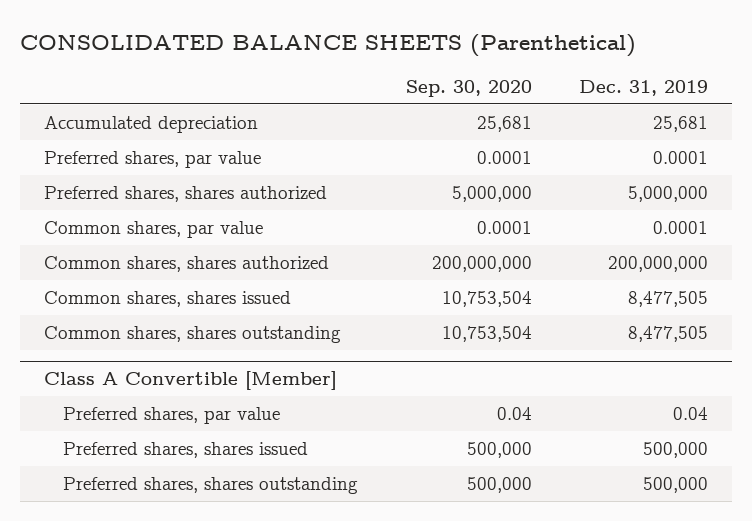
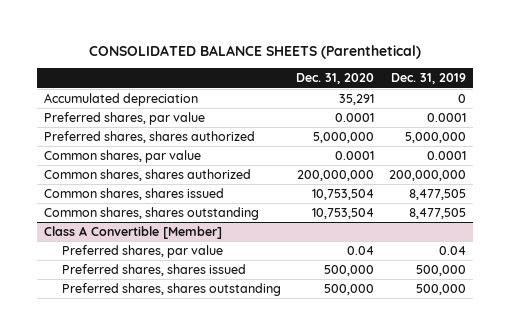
- | Sep. 30, 2020 | Dec. 31, 2019
+ | Dec. 31, 2020 | Dec. 31, 2019
- Accumulated depreciation | 25,681 | 25,681
+ Accumulated depreciation | 35,291 | 0

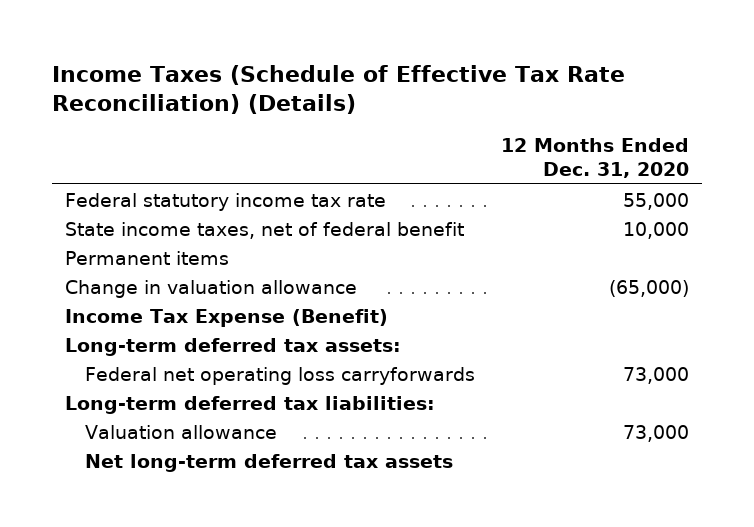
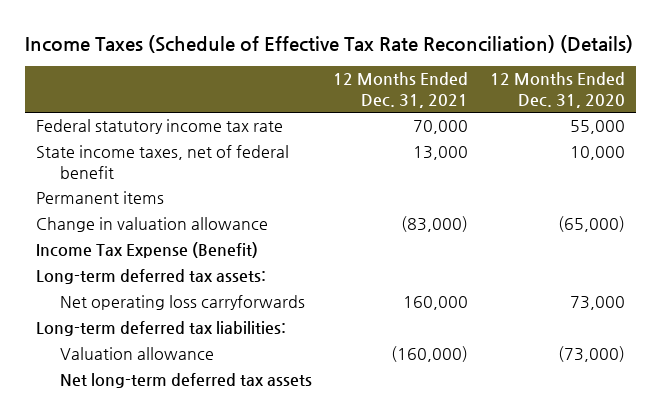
- | 12 Months Ended Dec. 31, 2020
+ | 12 Months Ended Dec. 31, 2021 | 12 Months Ended Dec. 31, 2020
- Federal net operating loss carryforwards | 73,000
+ Net operating loss carryforwards | 160,000 | 73,000
- Valuation allowance | 73,000
+ Valuation allowance | (160,000) | (73,000)

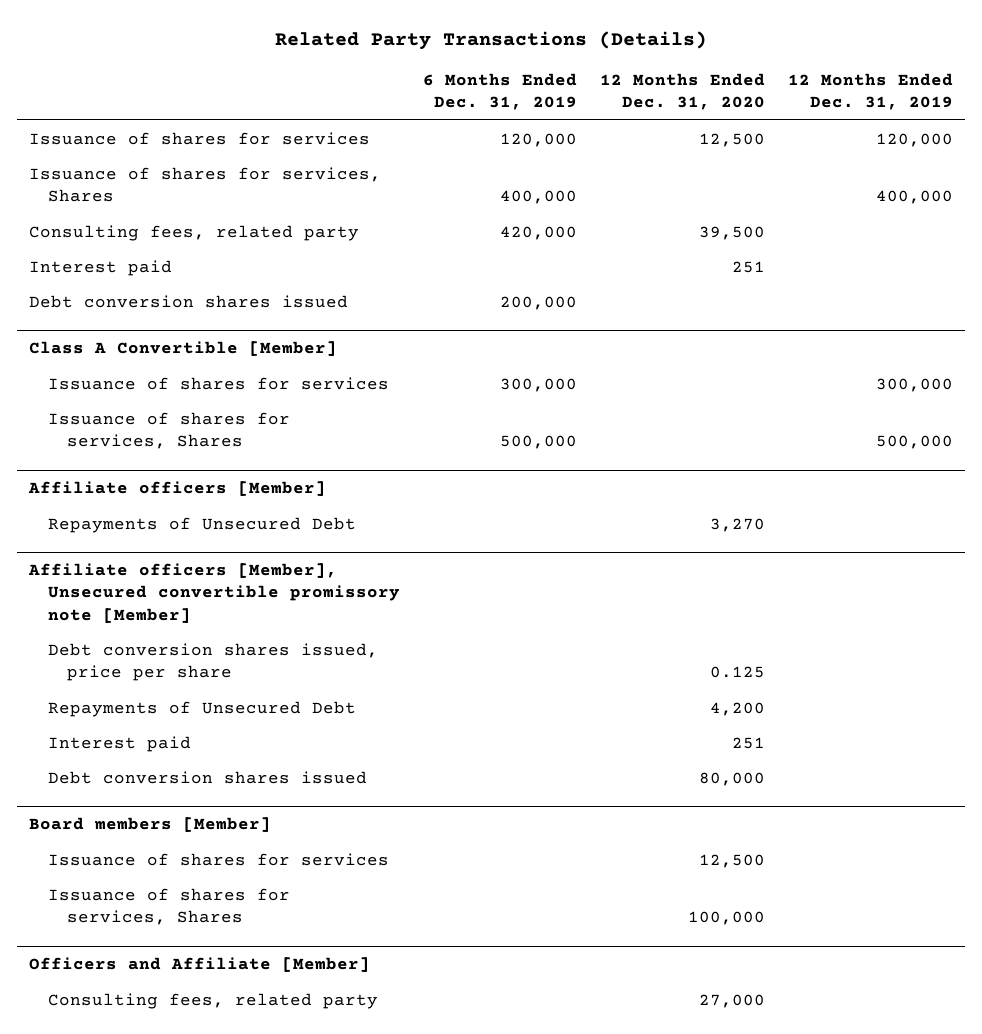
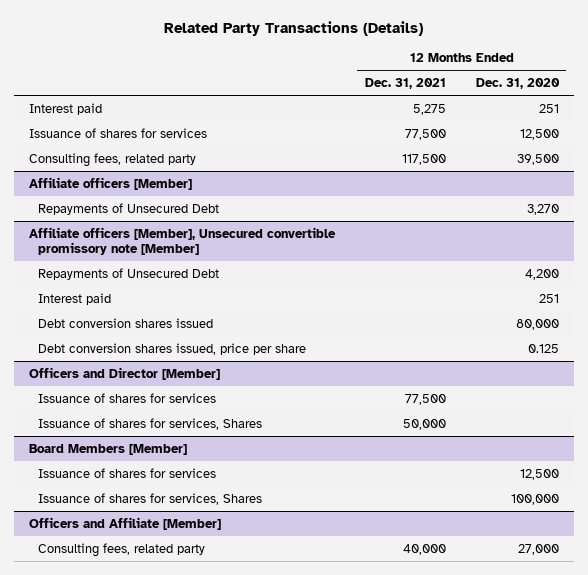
- | 6 Months Ended Dec. 31, 2019 | 12 Months Ended Dec. 31, 2020 | 12 Months Ended Dec. 31, 2019
+ | 12 Months Ended Dec. 31, 2021 | 12 Months Ended Dec. 31, 2020
moved up: Interest paid | 5,275 | 251
- Issuance of shares for services, Shares | 400,000 | | 400,000
- Debt conversion shares issued | 200,000 | |
- Class A Convertible [Member]
- Issuance of shares for services | 300,000 | | 300,000
- Issuance of shares for services, Shares | 500,000 | | 500,000
- Board members [Member]
@ Affiliate officers [Member], Unsecured convertible promissory note [Member]
moved down: Debt conversion shares issued, price per share | | 0.125
+ Officers and Director [Member]
+ Issuance of shares for services | 77,500 |
+ Issuance of shares for services, Shares | 50,000 |
+ Board Members [Member]

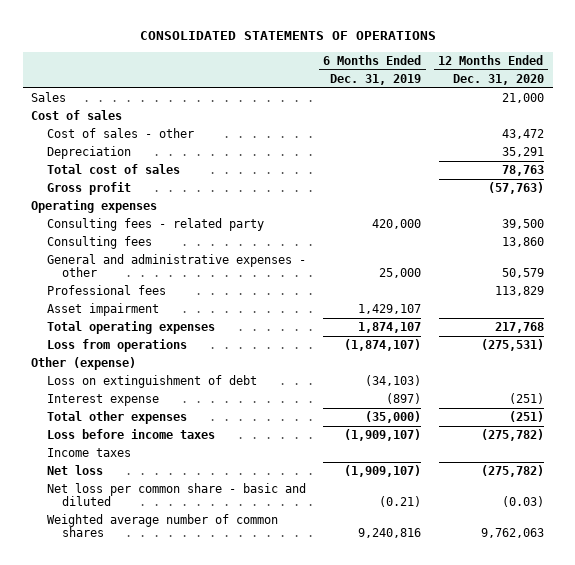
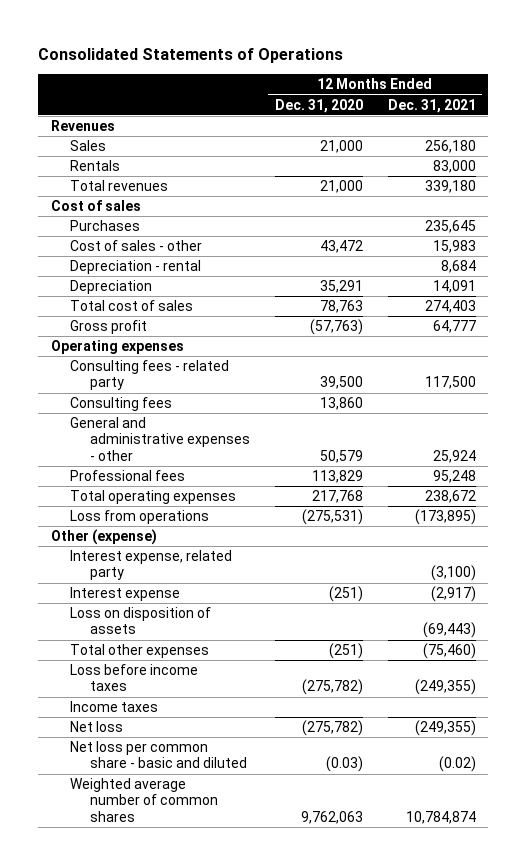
- CONSOLIDATED STATEMENTS OF OPERATIONS
+ Consolidated Statements of Operations
- | 6 Months Ended Dec. 31, 2019 | 12 Months Ended Dec. 31, 2020
+ | 12 Months Ended Dec. 31, 2020 | 12 Months Ended Dec. 31, 2021
+ Revenues
+ Rentals | | 83,000
+ Total revenues | 21,000 | 339,180
+ Purchases | | 235,645
+ Depreciation - rental | | 8,684
- Asset impairment | 1,429,107 |
- Loss on extinguishment of debt | (34,103) |
+ Interest expense, related party | | (3,100)
+ Loss on disposition of assets | | (69,443)

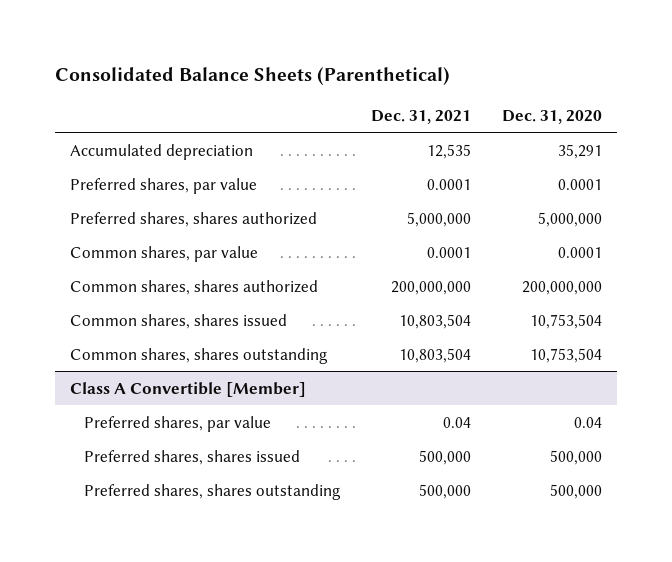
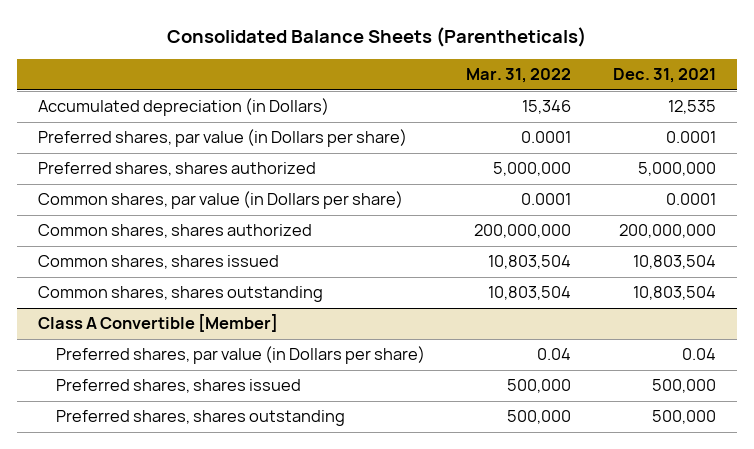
- Consolidated Balance Sheets (Parenthetical)
+ Consolidated Balance Sheets (Parentheticals)
- | Dec. 31, 2021 | Dec. 31, 2020
+ | Mar. 31, 2022 | Dec. 31, 2021
- Accumulated depreciation | 12,535 | 35,291
- Preferred shares, par value | 0.0001 | 0.0001
+ Accumulated depreciation (in Dollars) | 15,346 | 12,535
+ Preferred shares, par value (in Dollars per share) | 0.0001 | 0.0001
- Common shares, par value | 0.0001 | 0.0001
+ Common shares, par value (in Dollars per share) | 0.0001 | 0.0001
@ Class A Convertible [Member]
- Preferred shares, par value | 0.04 | 0.04
+ Preferred shares, par value (in Dollars per share) | 0.04 | 0.04

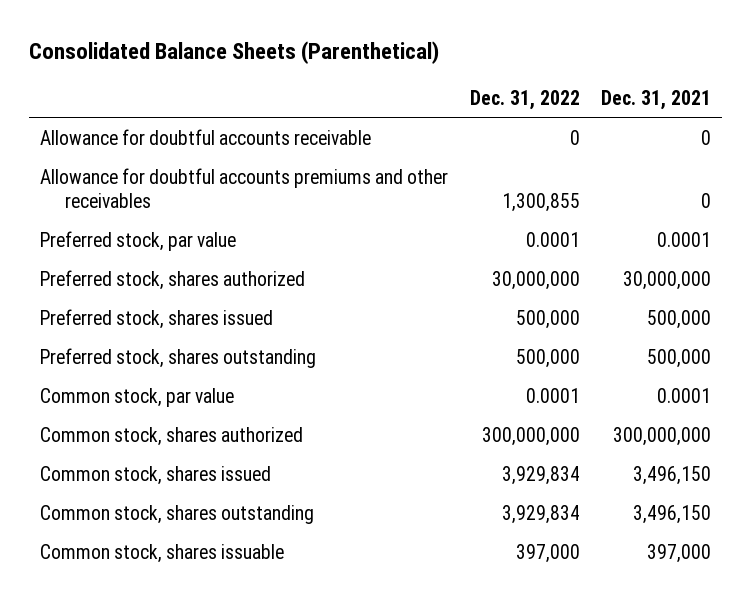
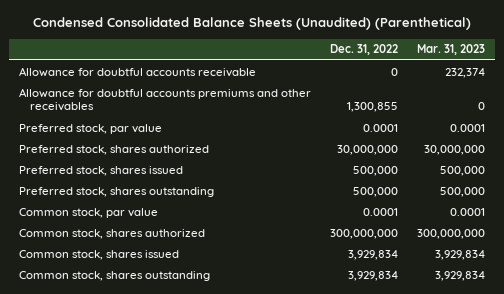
- Consolidated Balance Sheets (Parenthetical)
+ Condensed Consolidated Balance Sheets (Unaudited) (Parenthetical)
- | Dec. 31, 2022 | Dec. 31, 2021
+ | Dec. 31, 2022 | Mar. 31, 2023
- Common stock, shares issuable | 397,000 | 397,000

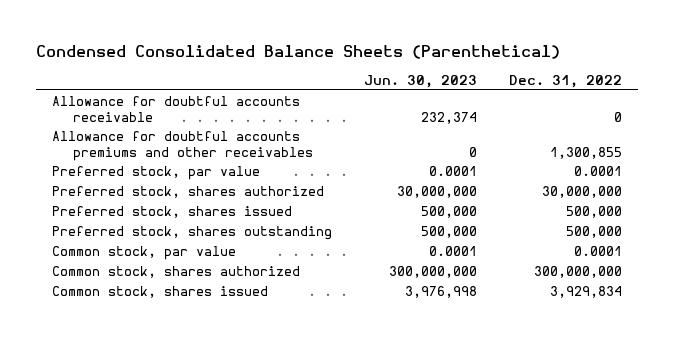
- Condensed Consolidated Balance Sheets (Unaudited) (Parenthetical)
+ Condensed Consolidated Balance Sheets (Parenthetical)
- | Dec. 31, 2022 | Mar. 31, 2023
+ | Jun. 30, 2023 | Dec. 31, 2022
- Common stock, shares outstanding | 3,929,834 | 3,929,834

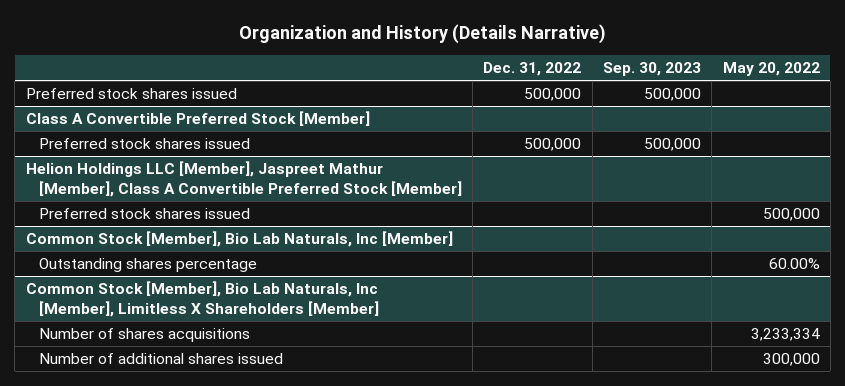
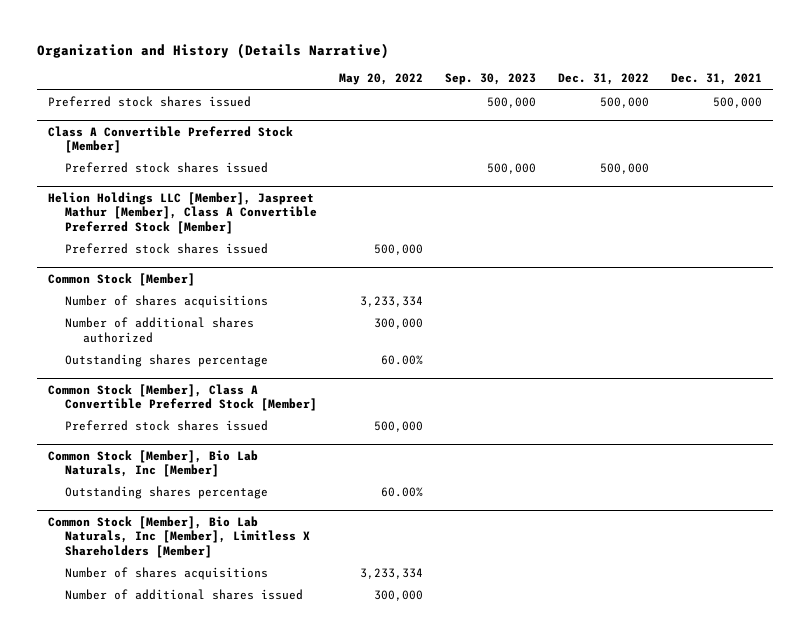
- | Dec. 31, 2022 | Sep. 30, 2023 | May 20, 2022
+ | May 20, 2022 | Sep. 30, 2023 | Dec. 31, 2022 | Dec. 31, 2021
+ Common Stock [Member]
+ Number of shares acquisitions | 3,233,334 | | |
+ Number of additional shares authorized | 300,000 | | |
+ Outstanding shares percentage | 60.00% | | |
+ Common Stock [Member], Class A Convertible Preferred Stock [Member]
+ Preferred stock shares issued | 500,000 | | |

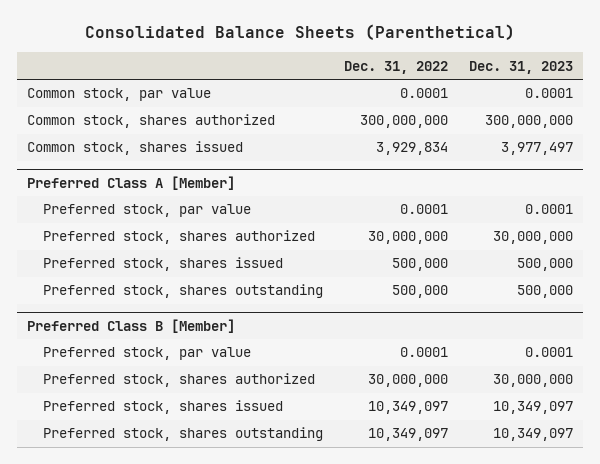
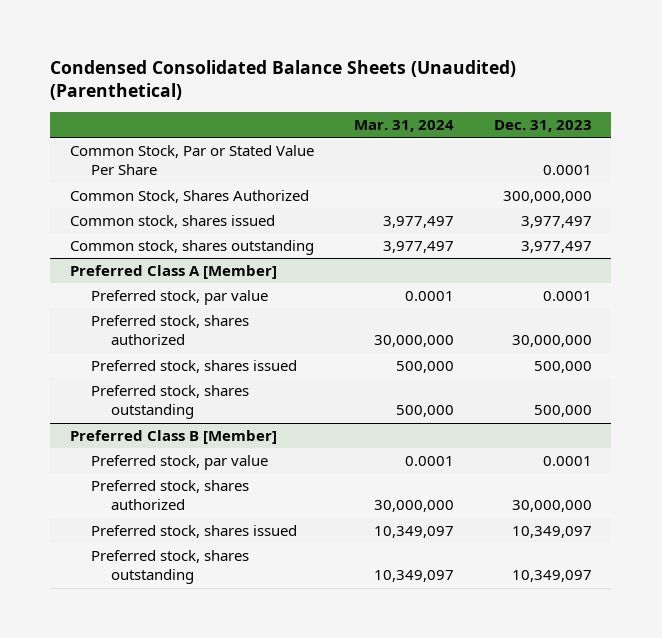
- Consolidated Balance Sheets (Parenthetical)
+ Condensed Consolidated Balance Sheets (Unaudited) (Parenthetical)
- | Dec. 31, 2022 | Dec. 31, 2023
+ | Mar. 31, 2024 | Dec. 31, 2023
- Common stock, par value | 0.0001 | 0.0001
- Common stock, shares authorized | 300,000,000 | 300,000,000
+ Common Stock, Par or Stated Value Per Share | | 0.0001
+ Common Stock, Shares Authorized | | 300,000,000
+ Common stock, shares outstanding | 3,977,497 | 3,977,497

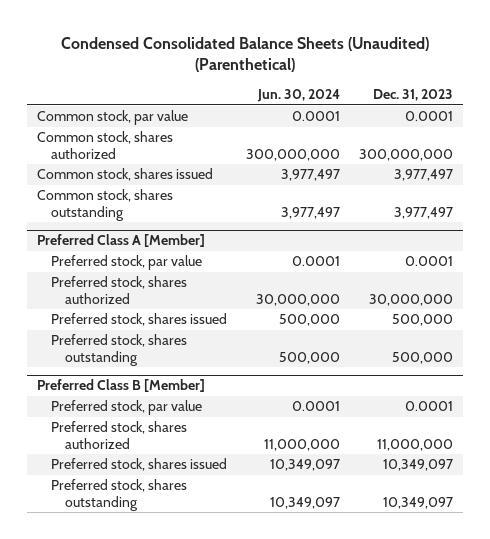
- | Mar. 31, 2024 | Dec. 31, 2023
+ | Jun. 30, 2024 | Dec. 31, 2023
- Common Stock, Par or Stated Value Per Share | | 0.0001
- Common Stock, Shares Authorized | | 300,000,000
+ Common stock, par value | 0.0001 | 0.0001
+ Common stock, shares authorized | 300,000,000 | 300,000,000
@ Preferred Class B [Member]
- Preferred stock, shares authorized | 30,000,000 | 30,000,000
+ Preferred stock, shares authorized | 11,000,000 | 11,000,000

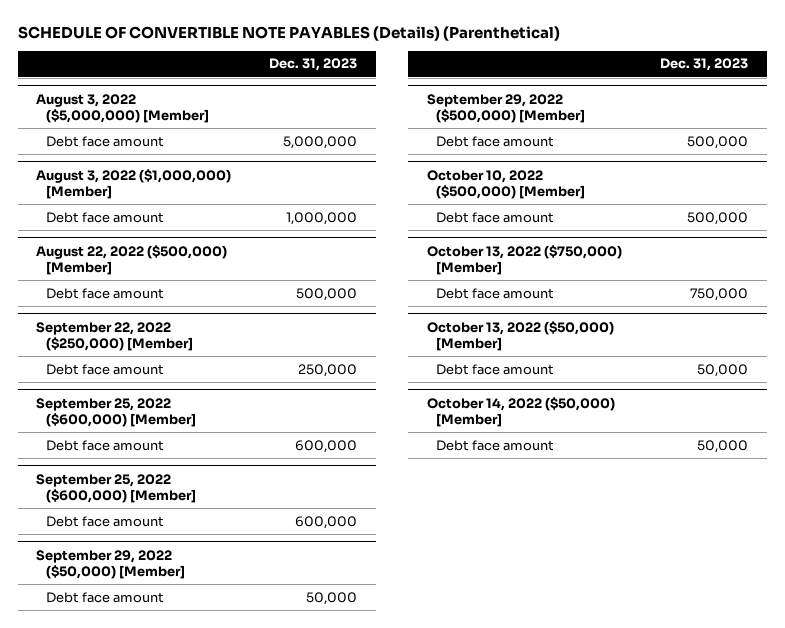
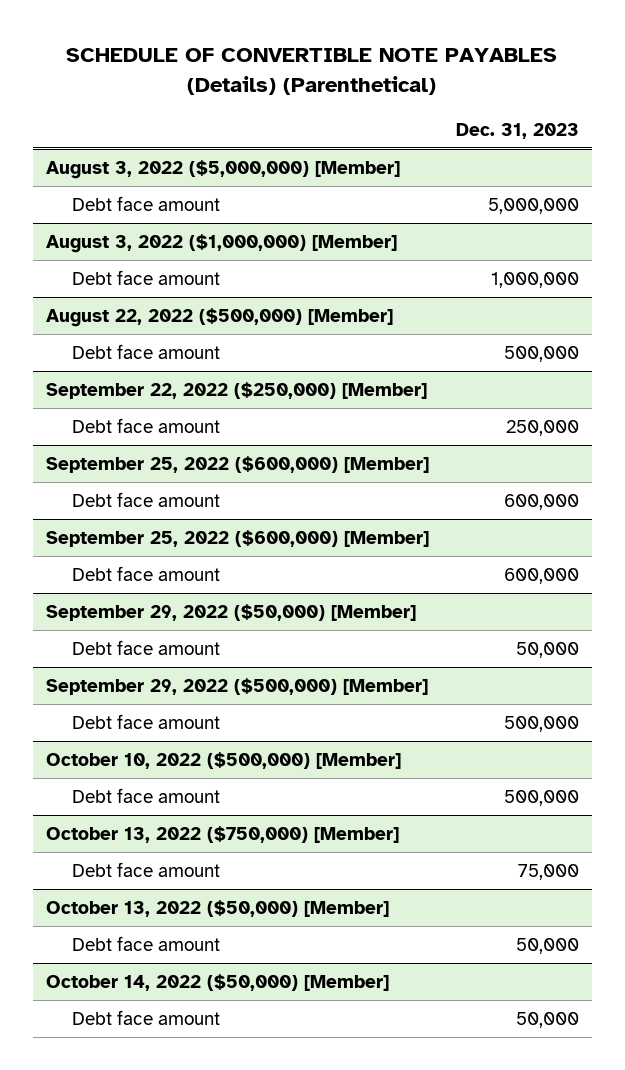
@ October 13, 2022 ($750,000) [Member]
- Debt face amount | 750,000
+ Debt face amount | 75,000

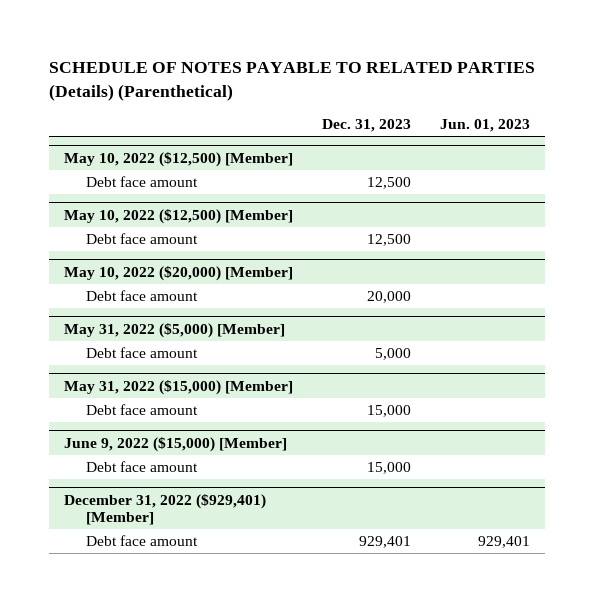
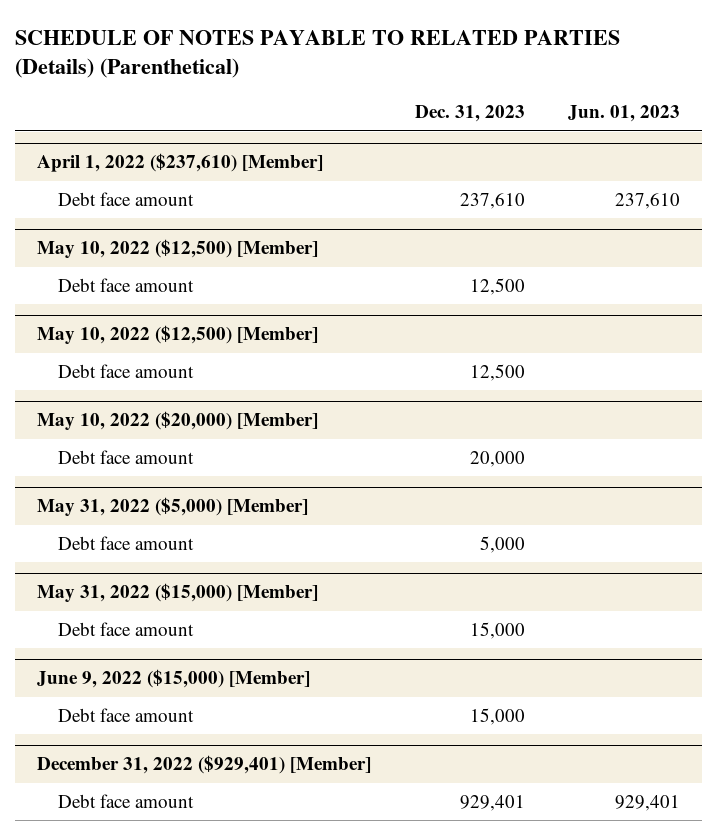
+ April 1, 2022 ($237,610) [Member]
+ Debt face amount | 237,610 | 237,610

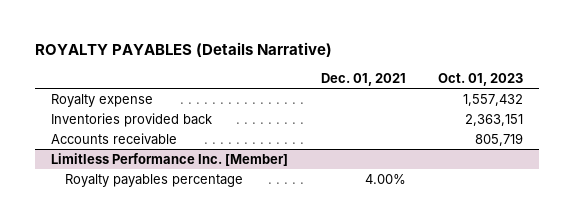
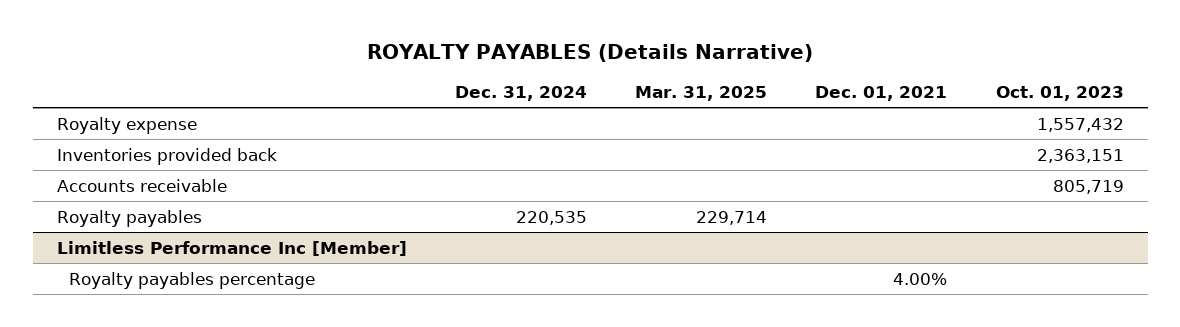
- | Dec. 01, 2021 | Oct. 01, 2023
+ | Dec. 31, 2024 | Mar. 31, 2025 | Dec. 01, 2021 | Oct. 01, 2023
- Limitless Performance Inc. [Member]
+ Royalty payables | 220,535 | 229,714 | |
+ Limitless Performance Inc [Member]

